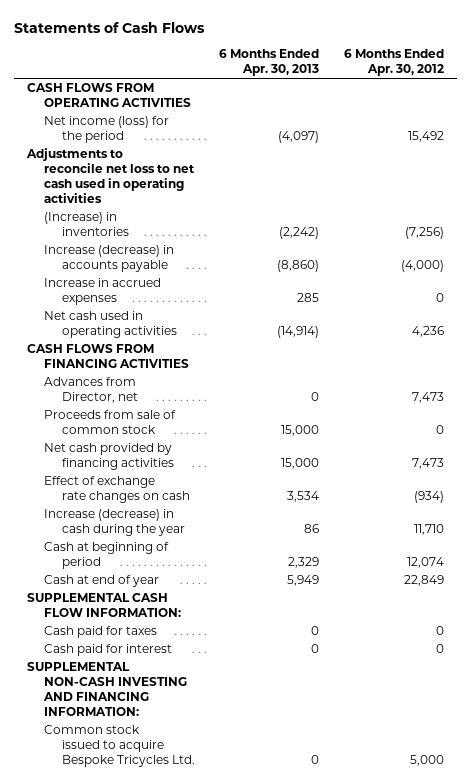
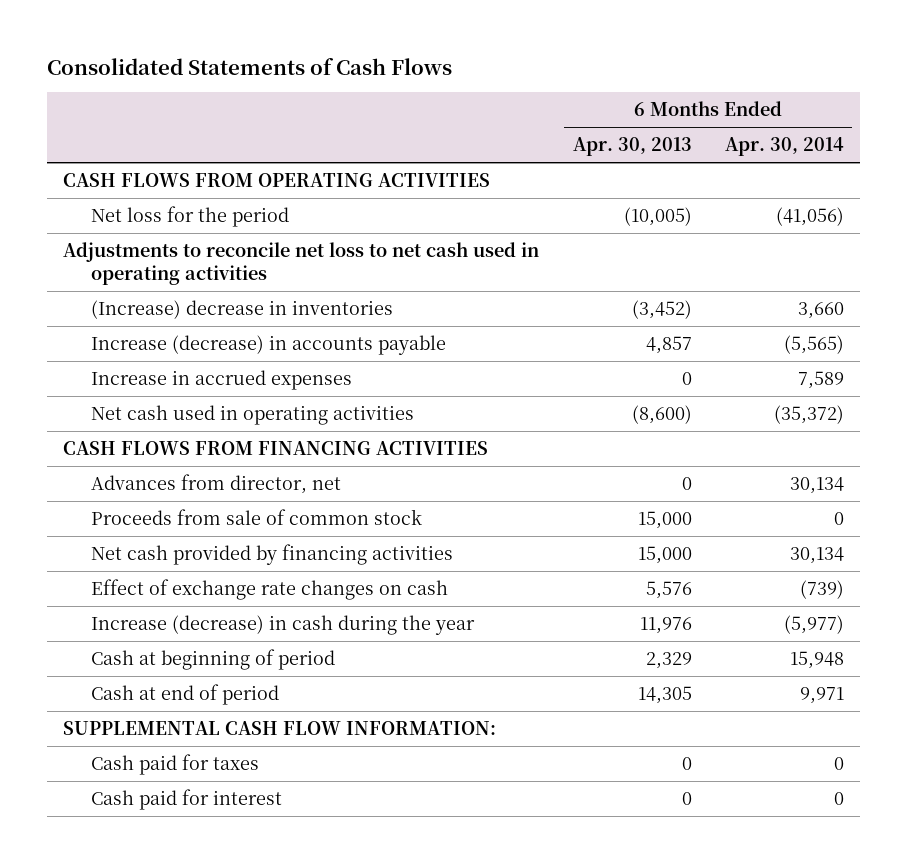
- Statements of Cash Flows
+ Consolidated Statements of Cash Flows
- | 6 Months Ended Apr. 30, 2013 | 6 Months Ended Apr. 30, 2012
+ | 6 Months Ended Apr. 30, 2013 | 6 Months Ended Apr. 30, 2014
- Net income (loss) for the period | (4,097) | 15,492
+ Net loss for the period | (10,005) | (41,056)
- (Increase) in inventories | (2,242) | (7,256)
- Increase (decrease) in accounts payable | (8,860) | (4,000)
- Increase in accrued expenses | 285 | 0
- Net cash used in operating activities | (14,914) | 4,236
+ (Increase) decrease in inventories | (3,452) | 3,660
+ Increase (decrease) in accounts payable | 4,857 | (5,565)
+ Increase in accrued expenses | 0 | 7,589
+ Net cash used in operating activities | (8,600) | (35,372)
- Advances from Director, net | 0 | 7,473
+ Advances from director, net | 0 | 30,134
- Effect of exchange rate changes on cash | 3,534 | (934)
- Increase (decrease) in cash during the year | 86 | 11,710
+ Effect of exchange rate changes on cash | 5,576 | (739)
+ Increase (decrease) in cash during the year | 11,976 | (5,977)
- Cash at end of year | 5,949 | 22,849
+ Cash at end of period | 14,305 | 9,971
- SUPPLEMENTAL NON-CASH INVESTING AND FINANCING INFORMATION:
- Common stock issued to acquire Bespoke Tricycles Ltd. | 0 | 5,000

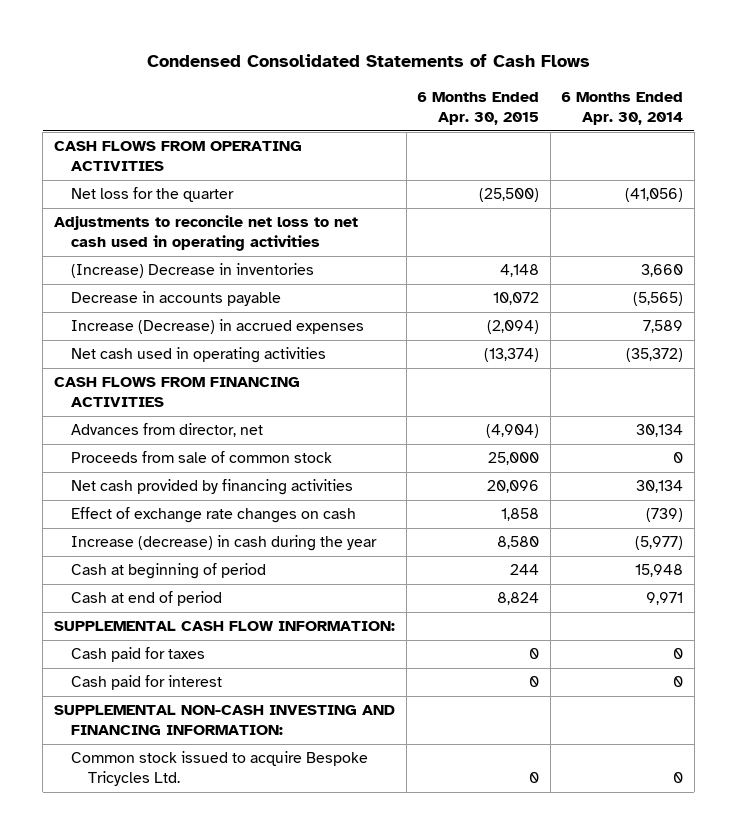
- Consolidated Statements of Cash Flows
+ Condensed Consolidated Statements of Cash Flows
- | 6 Months Ended Apr. 30, 2013 | 6 Months Ended Apr. 30, 2014
+ | 6 Months Ended Apr. 30, 2015 | 6 Months Ended Apr. 30, 2014
- Net loss for the period | (10,005) | (41,056)
+ Net loss for the quarter | (25,500) | (41,056)
- (Increase) decrease in inventories | (3,452) | 3,660
- Increase (decrease) in accounts payable | 4,857 | (5,565)
- Increase in accrued expenses | 0 | 7,589
+ (Increase) Decrease in inventories | 4,148 | 3,660
+ Decrease in accounts payable | 10,072 | (5,565)
+ Increase (Decrease) in accrued expenses | (2,094) | 7,589
+ SUPPLEMENTAL NON-CASH INVESTING AND FINANCING INFORMATION:
+ Common stock issued to acquire Bespoke Tricycles Ltd. | 0 | 0

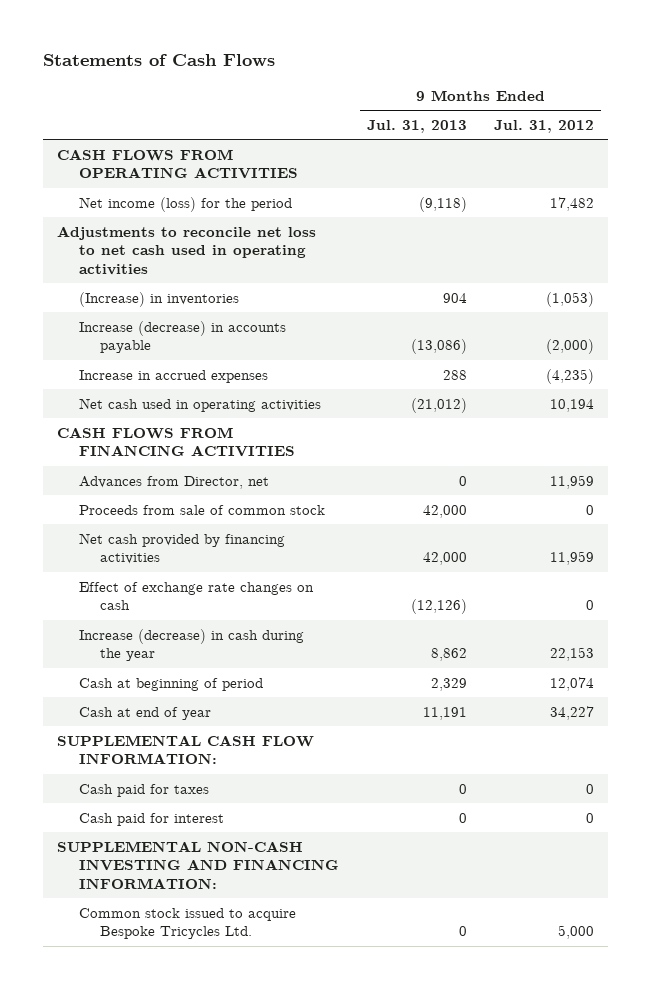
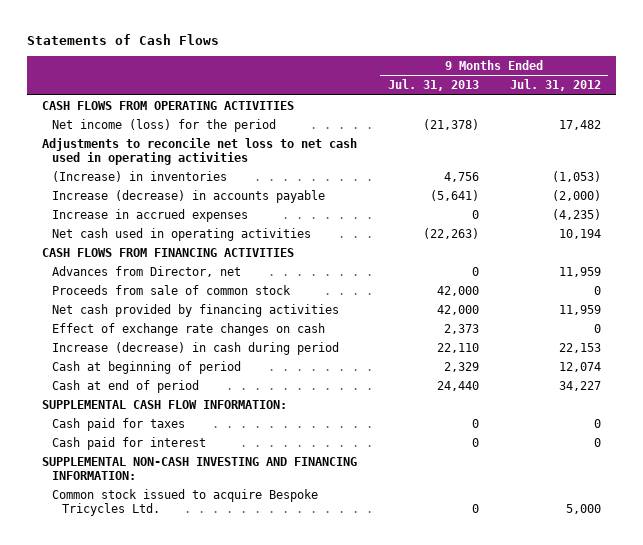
- Net income (loss) for the period | (9,118) | 17,482
+ Net income (loss) for the period | (21,378) | 17,482
- (Increase) in inventories | 904 | (1,053)
- Increase (decrease) in accounts payable | (13,086) | (2,000)
- Increase in accrued expenses | 288 | (4,235)
- Net cash used in operating activities | (21,012) | 10,194
+ (Increase) in inventories | 4,756 | (1,053)
+ Increase (decrease) in accounts payable | (5,641) | (2,000)
+ Increase in accrued expenses | 0 | (4,235)
+ Net cash used in operating activities | (22,263) | 10,194
- Effect of exchange rate changes on cash | (12,126) | 0
- Increase (decrease) in cash during the year | 8,862 | 22,153
+ Effect of exchange rate changes on cash | 2,373 | 0
+ Increase (decrease) in cash during period | 22,110 | 22,153
- Cash at end of year | 11,191 | 34,227
+ Cash at end of period | 24,440 | 34,227

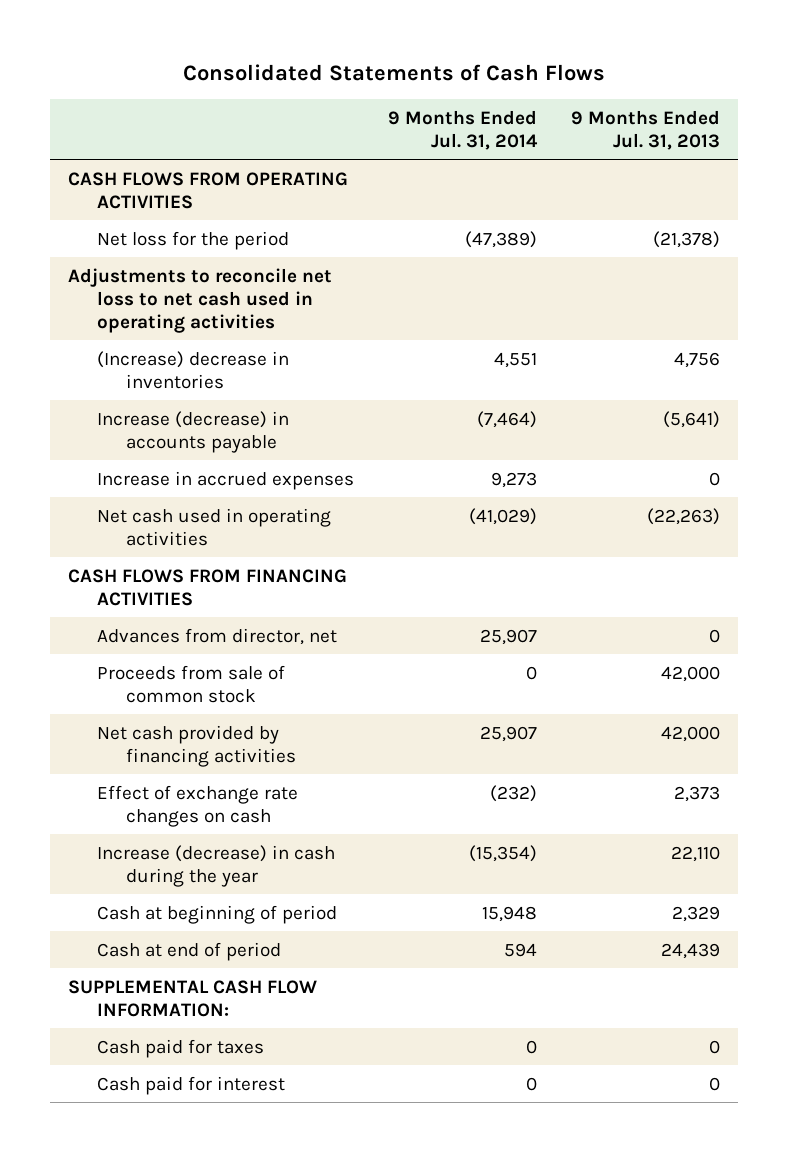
- Statements of Cash Flows
+ Consolidated Statements of Cash Flows
- | 9 Months Ended Jul. 31, 2013 | 9 Months Ended Jul. 31, 2012
+ | 9 Months Ended Jul. 31, 2014 | 9 Months Ended Jul. 31, 2013
- Net income (loss) for the period | (21,378) | 17,482
+ Net loss for the period | (47,389) | (21,378)
- (Increase) in inventories | 4,756 | (1,053)
+ (Increase) decrease in inventories | 4,551 | 4,756
- Advances from Director, net | 0 | 11,959
+ Advances from director, net | 25,907 | 0
- Increase (decrease) in cash during period | 22,110 | 22,153
+ Increase (decrease) in cash during the year | (15,354) | 22,110
- Cash at end of period | 24,440 | 34,227
+ Cash at end of period | 594 | 24,439
- SUPPLEMENTAL NON-CASH INVESTING AND FINANCING INFORMATION:
- Common stock issued to acquire Bespoke Tricycles Ltd. | 0 | 5,000

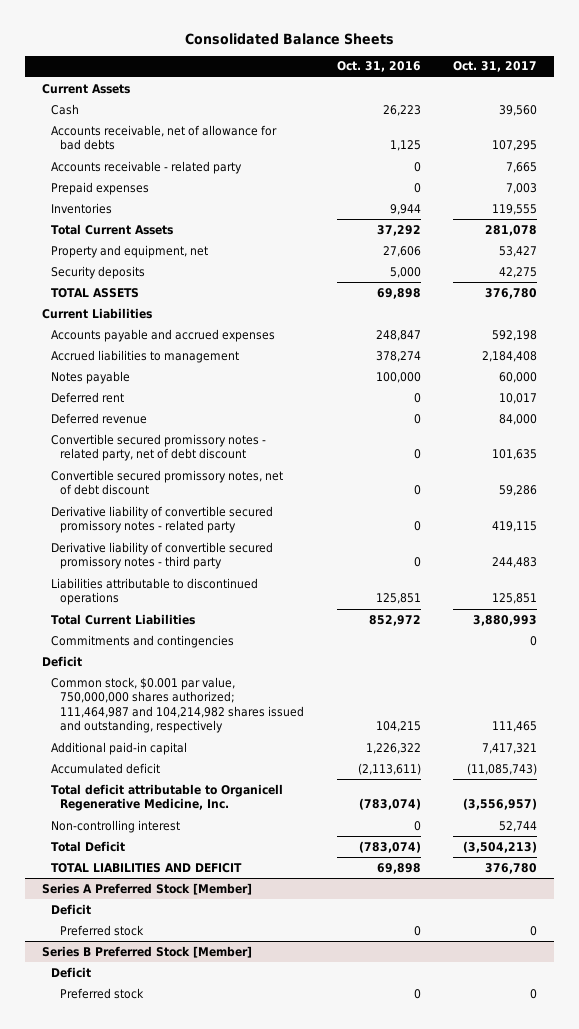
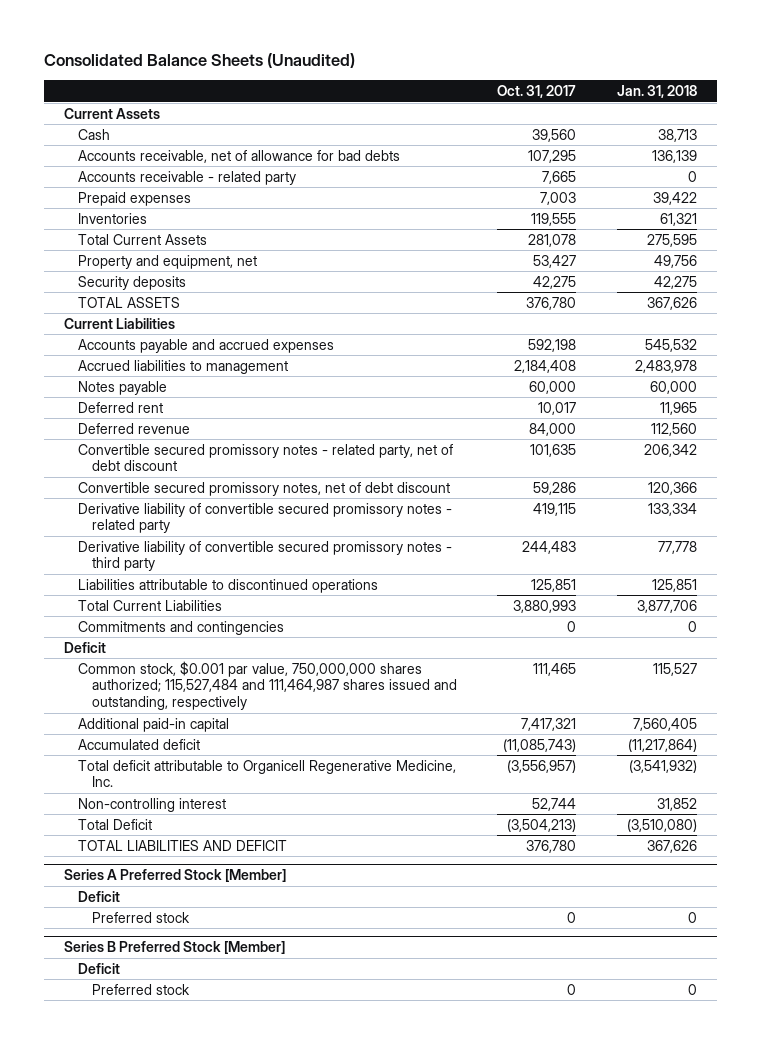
- Consolidated Balance Sheets
+ Consolidated Balance Sheets (Unaudited)
- | Oct. 31, 2016 | Oct. 31, 2017
+ | Oct. 31, 2017 | Jan. 31, 2018
- Common stock, $0.001 par value, 750,000,000 shares authorized; 111,464,987 and 104,214,982 shares issued and outstanding, respectively | 104,215 | 111,465
+ Common stock, $0.001 par value, 750,000,000 shares authorized; 115,527,484 and 111,464,987 shares issued and outstanding, respectively | 111,465 | 115,527

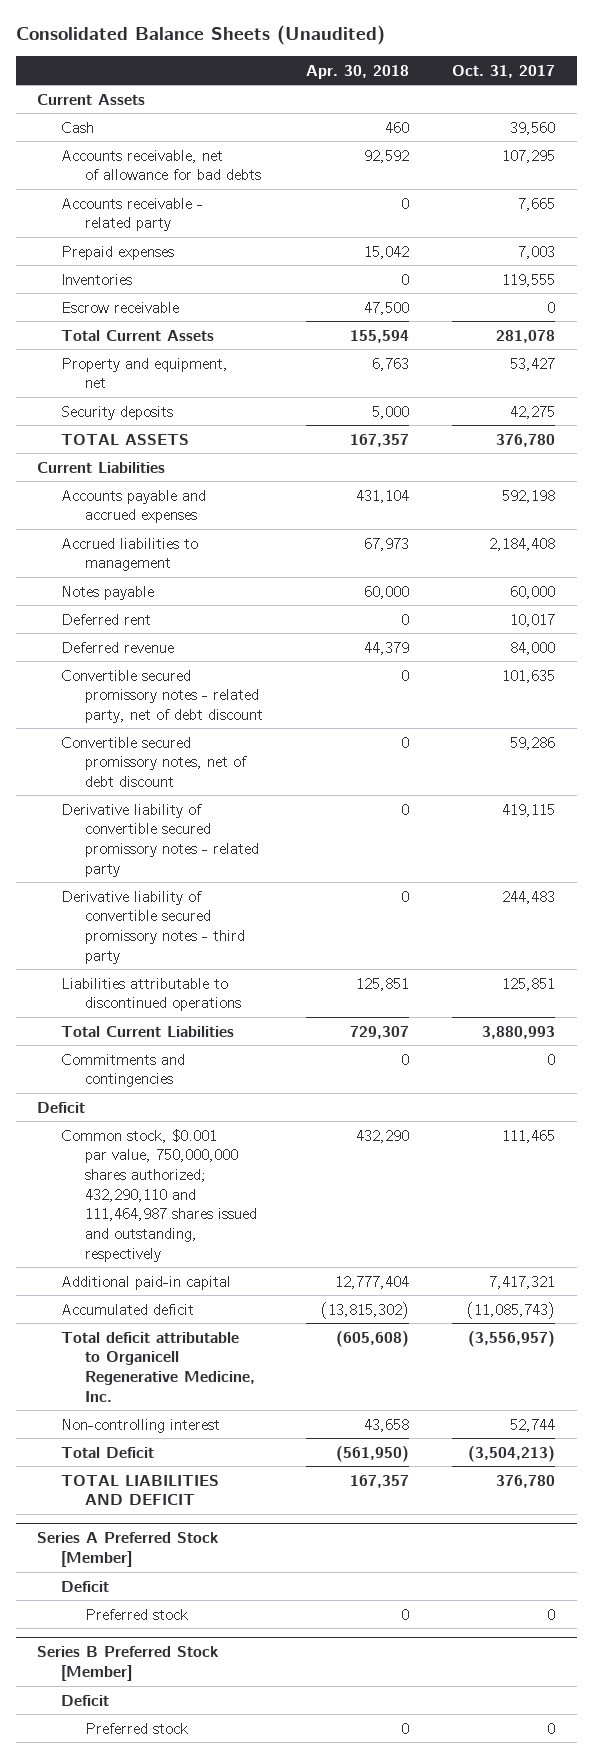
- | Oct. 31, 2017 | Jan. 31, 2018
+ | Apr. 30, 2018 | Oct. 31, 2017
+ Escrow receivable | 47,500 | 0
- Common stock, $0.001 par value, 750,000,000 shares authorized; 115,527,484 and 111,464,987 shares issued and outstanding, respectively | 111,465 | 115,527
+ Common stock, $0.001 par value, 750,000,000 shares authorized; 432,290,110 and 111,464,987 shares issued and outstanding, respectively | 432,290 | 111,465

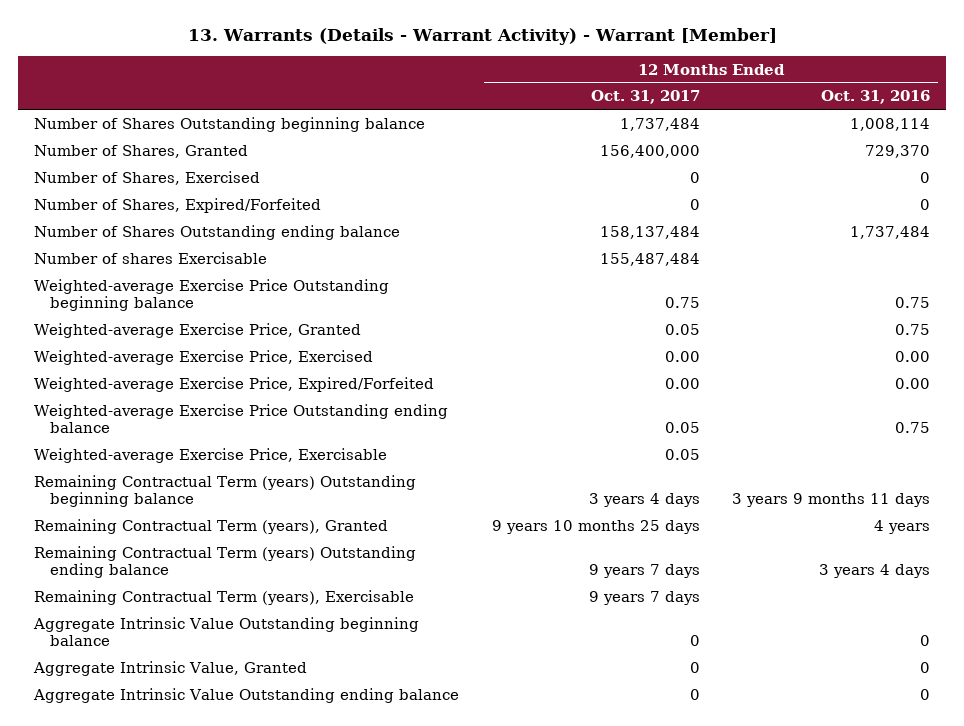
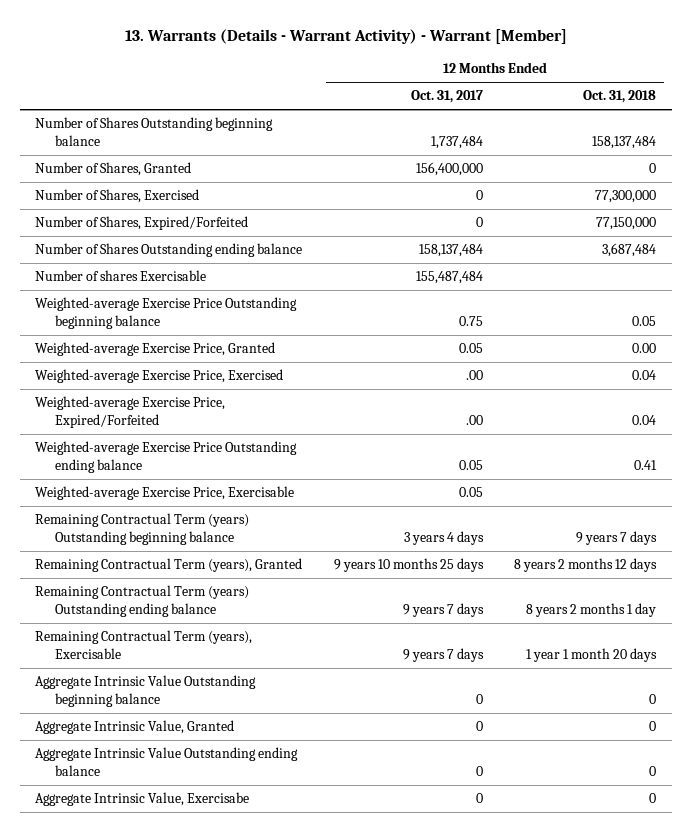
- | 12 Months Ended Oct. 31, 2017 | 12 Months Ended Oct. 31, 2016
+ | 12 Months Ended Oct. 31, 2017 | 12 Months Ended Oct. 31, 2018
- Weighted-average Exercise Price, Exercised | 0.00 | 0.00
- Weighted-average Exercise Price, Expired/Forfeited | 0.00 | 0.00
+ Weighted-average Exercise Price, Exercised | .00 | 0.04
+ Weighted-average Exercise Price, Expired/Forfeited | .00 | 0.04
+ Aggregate Intrinsic Value, Exercisabe | 0 | 0

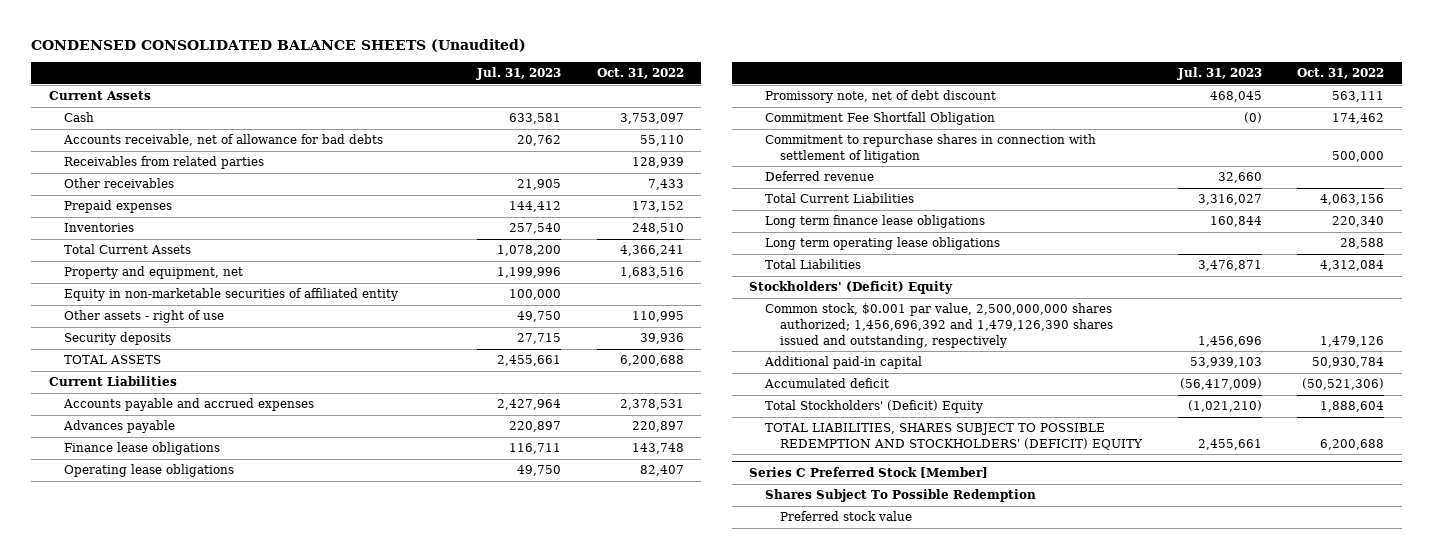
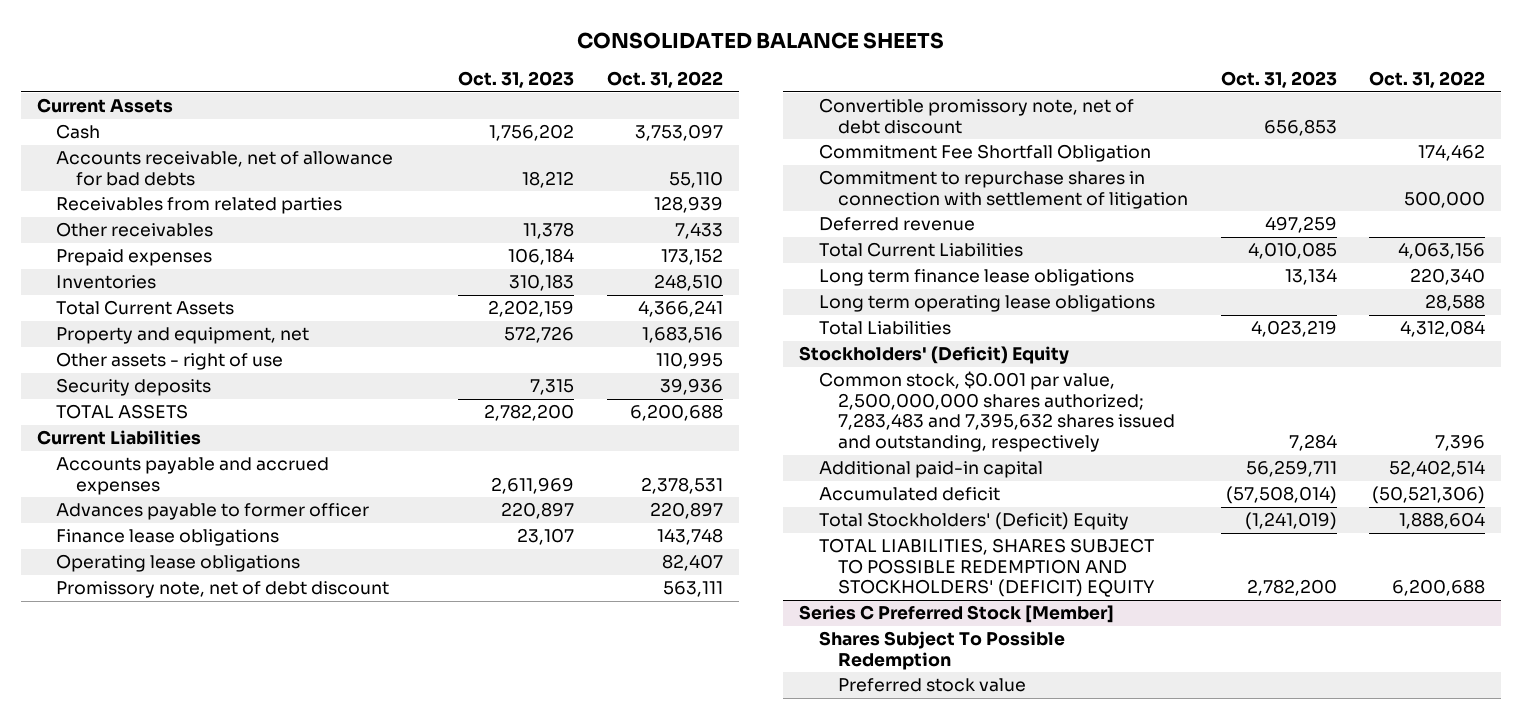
- CONDENSED CONSOLIDATED BALANCE SHEETS (Unaudited)
+ CONSOLIDATED BALANCE SHEETS
- | Jul. 31, 2023 | Oct. 31, 2022
+ | Oct. 31, 2023 | Oct. 31, 2022
- Equity in non-marketable securities of affiliated entity | 100,000 |
- Advances payable | 220,897 | 220,897
+ Advances payable to former officer | 220,897 | 220,897
+ Convertible promissory note, net of debt discount | 656,853 |
- Common stock, $0.001 par value, 2,500,000,000 shares authorized; 1,456,696,392 and 1,479,126,390 shares issued and outstanding, respectively | 1,456,696 | 1,479,126
- Additional paid-in capital | 53,939,103 | 50,930,784
+ Common stock, $0.001 par value, 2,500,000,000 shares authorized; 7,283,483 and 7,395,632 shares issued and outstanding, respectively | 7,284 | 7,396
+ Additional paid-in capital | 56,259,711 | 52,402,514

